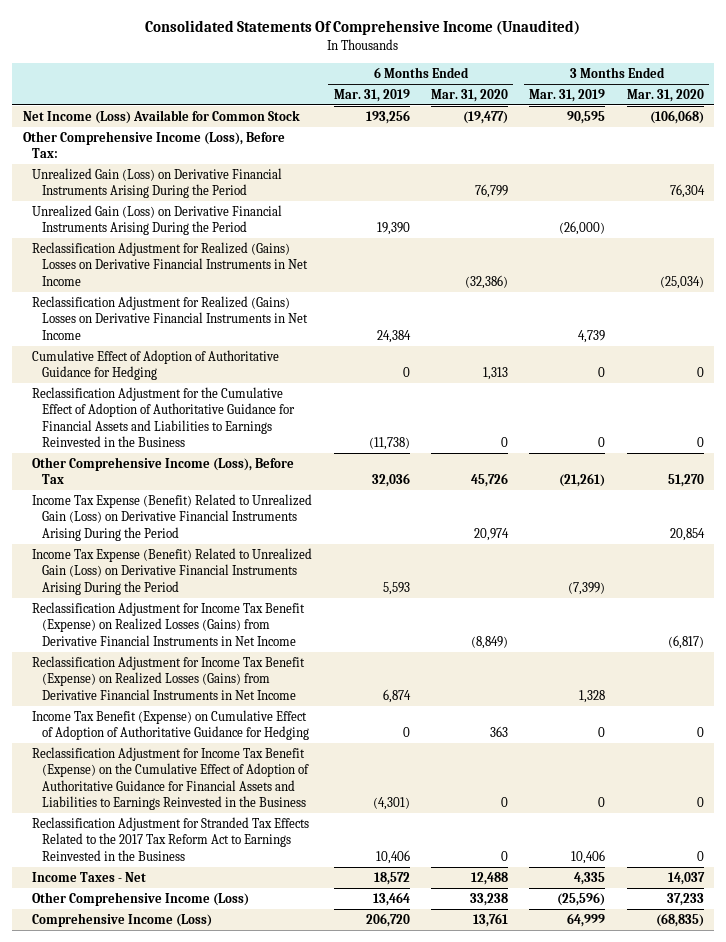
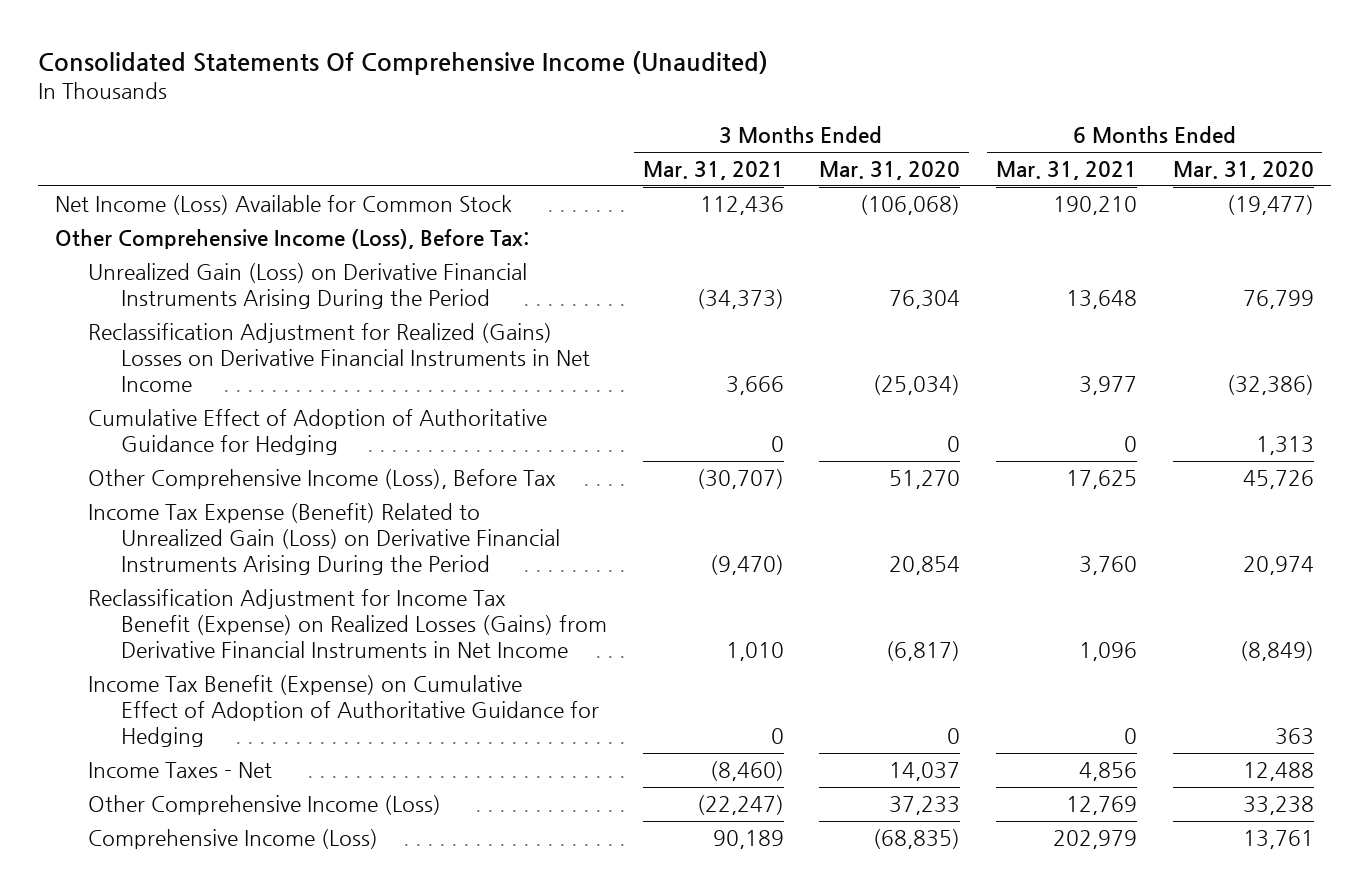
- | 6 Months Ended Mar. 31, 2019 | 6 Months Ended Mar. 31, 2020 | 3 Months Ended Mar. 31, 2019 | 3 Months Ended Mar. 31, 2020
+ | 3 Months Ended Mar. 31, 2021 | 3 Months Ended Mar. 31, 2020 | 6 Months Ended Mar. 31, 2021 | 6 Months Ended Mar. 31, 2020
- Unrealized Gain (Loss) on Derivative Financial Instruments Arising During the Period | 19,390 | | (26,000) |
- Reclassification Adjustment for Realized (Gains) Losses on Derivative Financial Instruments in Net Income | 24,384 | | 4,739 |
- Reclassification Adjustment for the Cumulative Effect of Adoption of Authoritative Guidance for Financial Assets and Liabilities to Earnings Reinvested in the Business | (11,738) | 0 | 0 | 0
- Income Tax Expense (Benefit) Related to Unrealized Gain (Loss) on Derivative Financial Instruments Arising During the Period | 5,593 | | (7,399) |
- Reclassification Adjustment for Income Tax Benefit (Expense) on Realized Losses (Gains) from Derivative Financial Instruments in Net Income | 6,874 | | 1,328 |
- Reclassification Adjustment for Income Tax Benefit (Expense) on the Cumulative Effect of Adoption of Authoritative Guidance for Financial Assets and Liabilities to Earnings Reinvested in the Business | (4,301) | 0 | 0 | 0
- Reclassification Adjustment for Stranded Tax Effects Related to the 2017 Tax Reform Act to Earnings Reinvested in the Business | 10,406 | 0 | 10,406 | 0

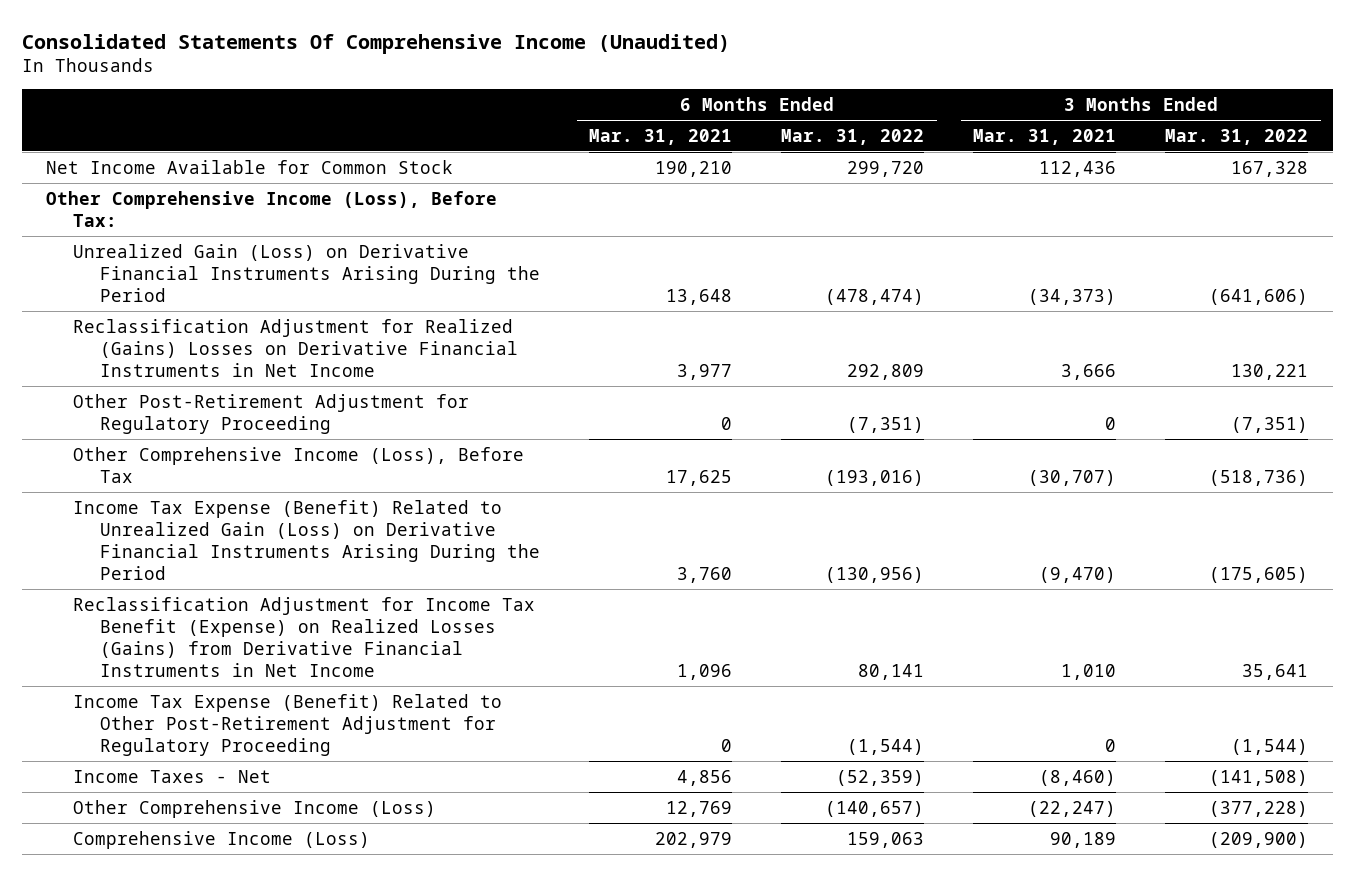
- | 3 Months Ended Mar. 31, 2021 | 3 Months Ended Mar. 31, 2020 | 6 Months Ended Mar. 31, 2021 | 6 Months Ended Mar. 31, 2020
+ | 6 Months Ended Mar. 31, 2021 | 6 Months Ended Mar. 31, 2022 | 3 Months Ended Mar. 31, 2021 | 3 Months Ended Mar. 31, 2022
- Net Income (Loss) Available for Common Stock | 112,436 | (106,068) | 190,210 | (19,477)
+ Net Income Available for Common Stock | 190,210 | 299,720 | 112,436 | 167,328
- Cumulative Effect of Adoption of Authoritative Guidance for Hedging | 0 | 0 | 0 | 1,313
+ Other Post-Retirement Adjustment for Regulatory Proceeding | 0 | (7,351) | 0 | (7,351)
- Income Tax Benefit (Expense) on Cumulative Effect of Adoption of Authoritative Guidance for Hedging | 0 | 0 | 0 | 363
+ Income Tax Expense (Benefit) Related to Other Post-Retirement Adjustment for Regulatory Proceeding | 0 | (1,544) | 0 | (1,544)

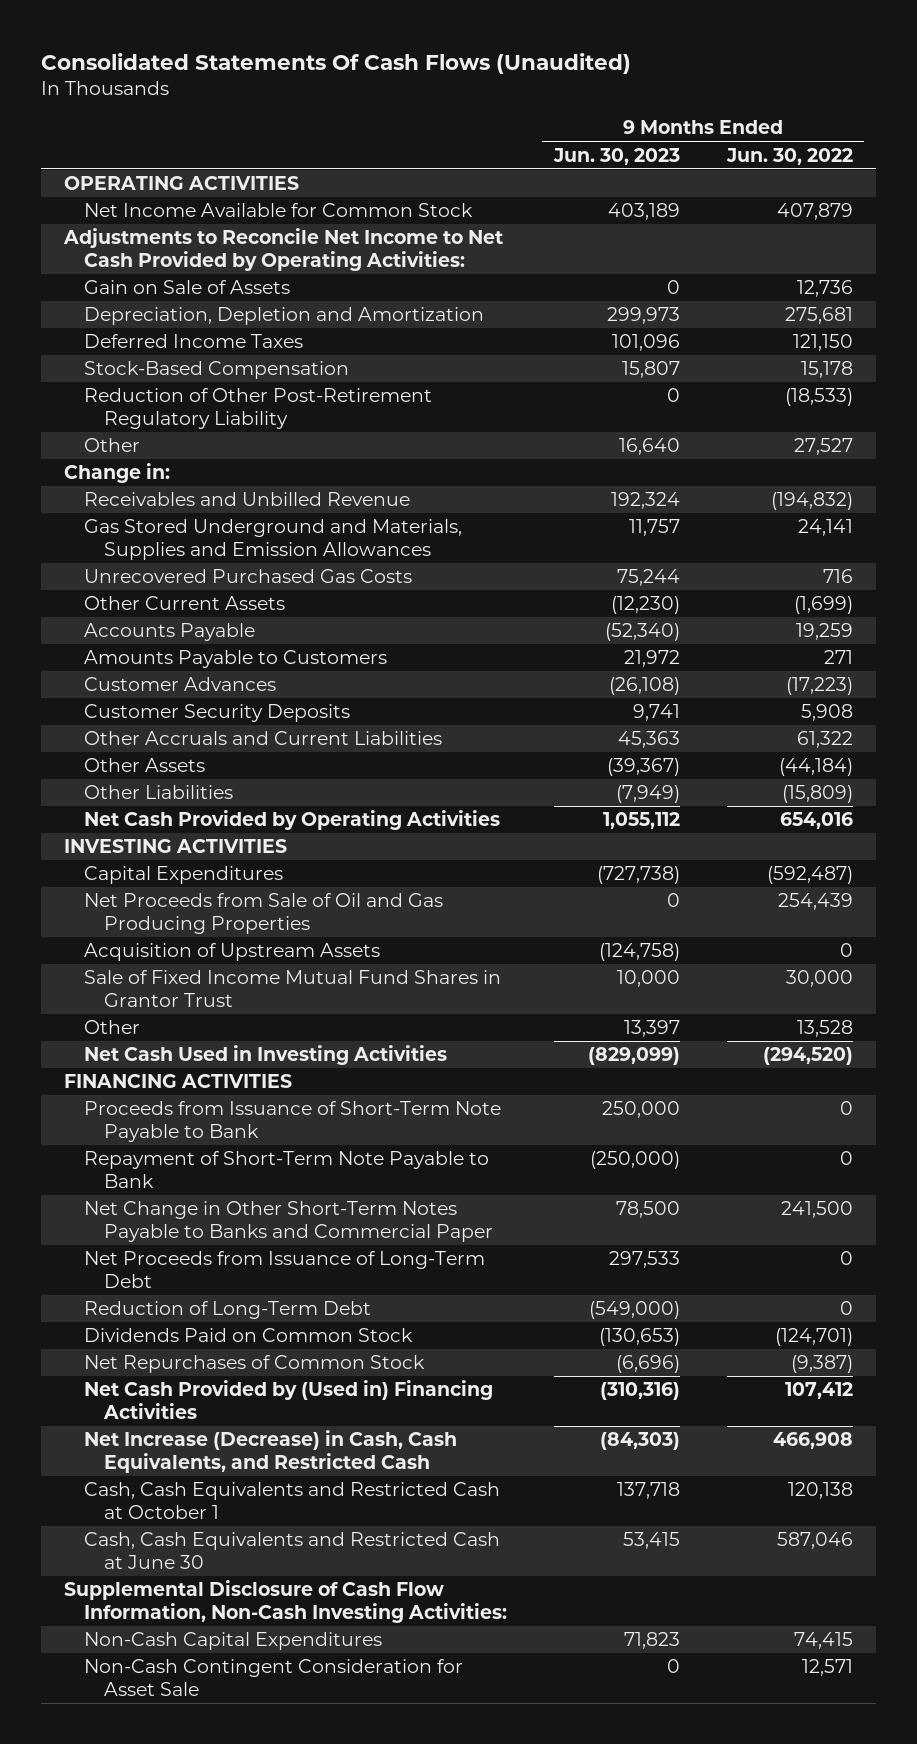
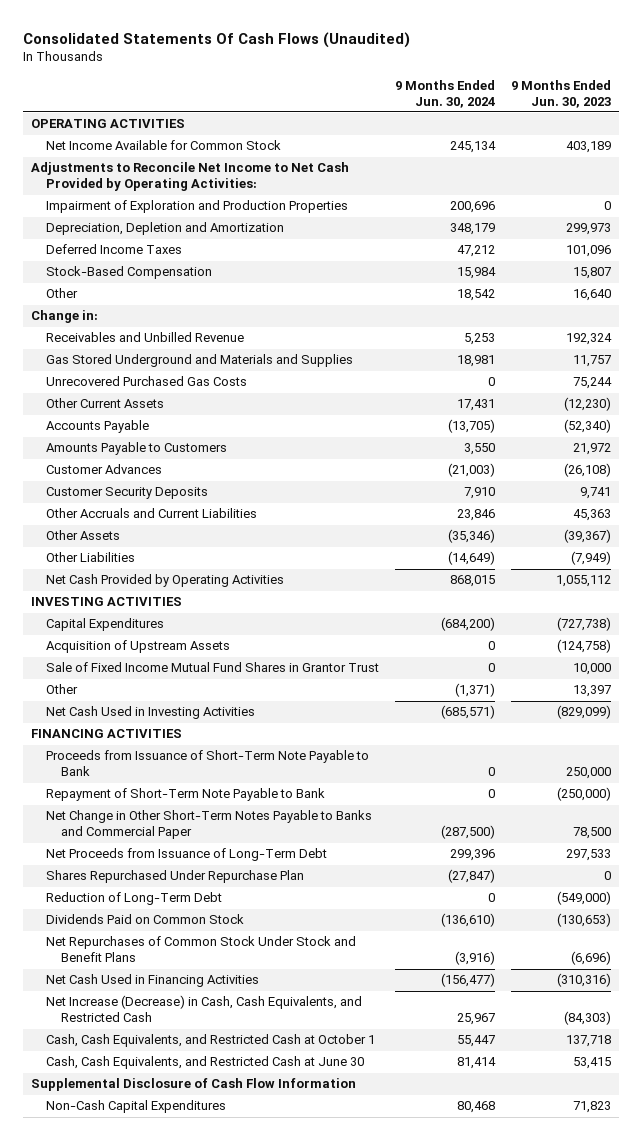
- | 9 Months Ended Jun. 30, 2023 | 9 Months Ended Jun. 30, 2022
+ | 9 Months Ended Jun. 30, 2024 | 9 Months Ended Jun. 30, 2023
- Gain on Sale of Assets | 0 | 12,736
+ Impairment of Exploration and Production Properties | 200,696 | 0
- Reduction of Other Post-Retirement Regulatory Liability | 0 | (18,533)
- Gas Stored Underground and Materials, Supplies and Emission Allowances | 11,757 | 24,141
+ Gas Stored Underground and Materials and Supplies | 18,981 | 11,757
- Net Proceeds from Sale of Oil and Gas Producing Properties | 0 | 254,439
+ Shares Repurchased Under Repurchase Plan | (27,847) | 0
- Net Repurchases of Common Stock | (6,696) | (9,387)
- Net Cash Provided by (Used in) Financing Activities | (310,316) | 107,412
+ Net Repurchases of Common Stock Under Stock and Benefit Plans | (3,916) | (6,696)
+ Net Cash Used in Financing Activities | (156,477) | (310,316)
- Cash, Cash Equivalents and Restricted Cash at October 1 | 137,718 | 120,138
- Cash, Cash Equivalents and Restricted Cash at June 30 | 53,415 | 587,046
- Supplemental Disclosure of Cash Flow Information, Non-Cash Investing Activities:
+ Cash, Cash Equivalents, and Restricted Cash at October 1 | 55,447 | 137,718
+ Cash, Cash Equivalents, and Restricted Cash at June 30 | 81,414 | 53,415
+ Supplemental Disclosure of Cash Flow Information
- Non-Cash Contingent Consideration for Asset Sale | 0 | 12,571

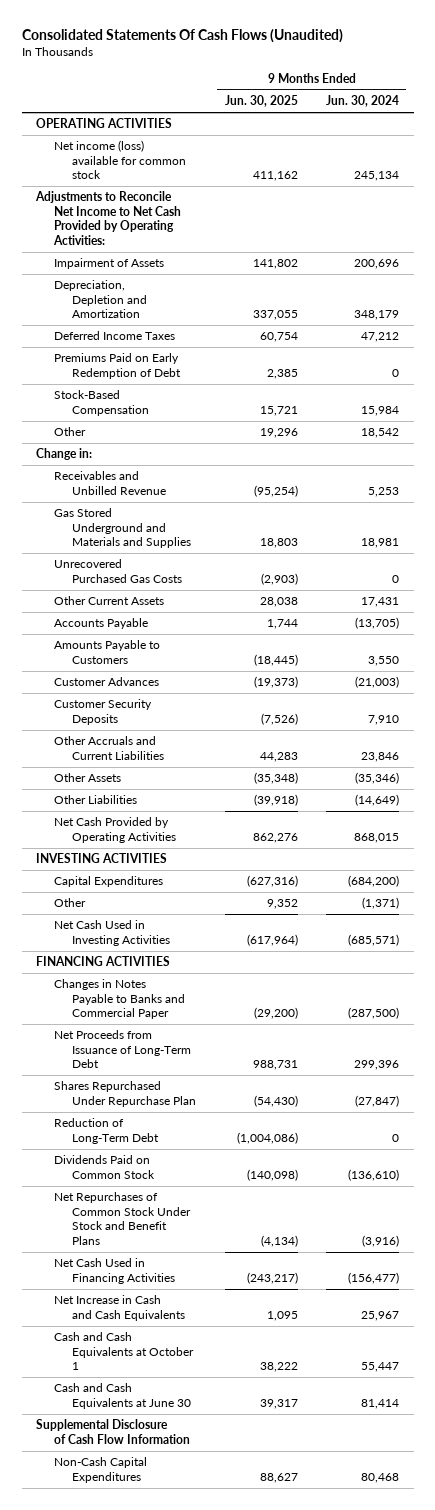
- | 9 Months Ended Jun. 30, 2024 | 9 Months Ended Jun. 30, 2023
+ | 9 Months Ended Jun. 30, 2025 | 9 Months Ended Jun. 30, 2024
- Net Income Available for Common Stock | 245,134 | 403,189
+ Net income (loss) available for common stock | 411,162 | 245,134
- Impairment of Exploration and Production Properties | 200,696 | 0
+ Impairment of Assets | 141,802 | 200,696
+ Premiums Paid on Early Redemption of Debt | 2,385 | 0
- Acquisition of Upstream Assets | 0 | (124,758)
- Sale of Fixed Income Mutual Fund Shares in Grantor Trust | 0 | 10,000
- Proceeds from Issuance of Short-Term Note Payable to Bank | 0 | 250,000
- Repayment of Short-Term Note Payable to Bank | 0 | (250,000)
- Net Change in Other Short-Term Notes Payable to Banks and Commercial Paper | (287,500) | 78,500
+ Changes in Notes Payable to Banks and Commercial Paper | (29,200) | (287,500)
- Net Increase (Decrease) in Cash, Cash Equivalents, and Restricted Cash | 25,967 | (84,303)
- Cash, Cash Equivalents, and Restricted Cash at October 1 | 55,447 | 137,718
- Cash, Cash Equivalents, and Restricted Cash at June 30 | 81,414 | 53,415
+ Net Increase in Cash and Cash Equivalents | 1,095 | 25,967
+ Cash and Cash Equivalents at October 1 | 38,222 | 55,447
+ Cash and Cash Equivalents at June 30 | 39,317 | 81,414

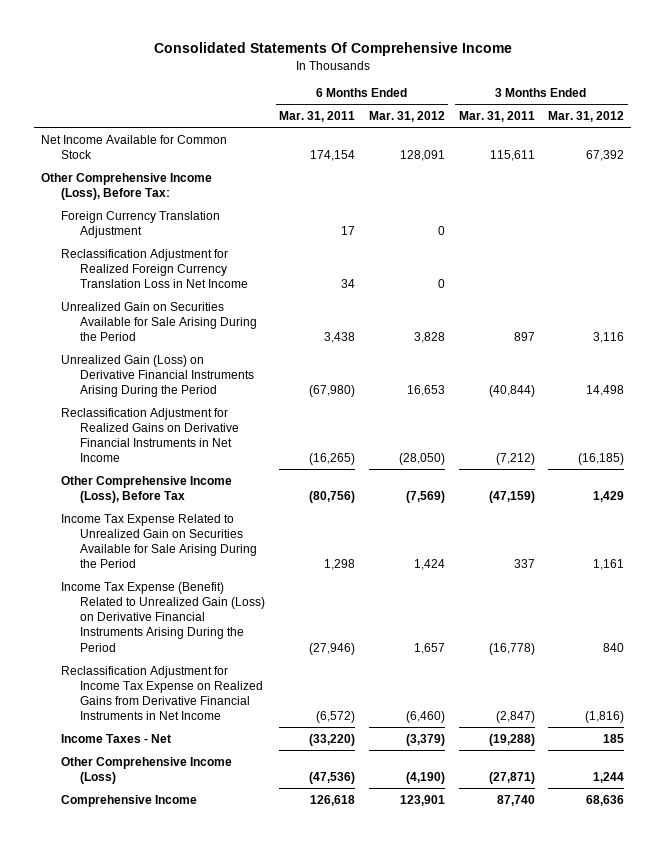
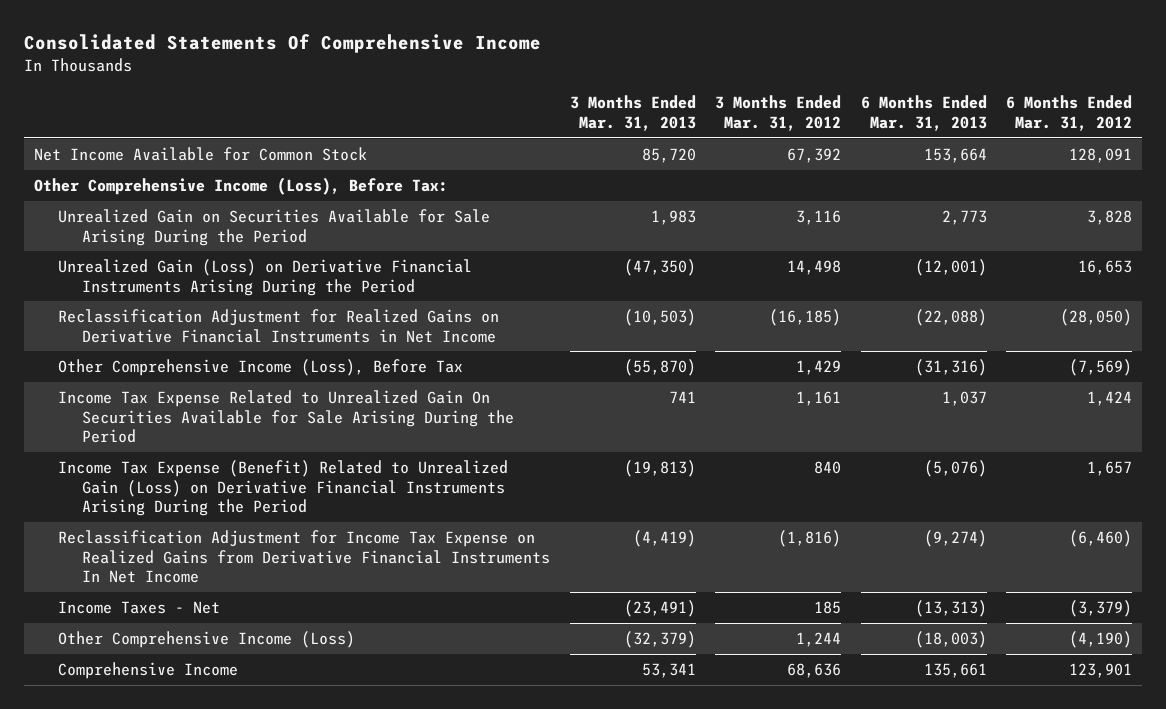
- | 6 Months Ended Mar. 31, 2011 | 6 Months Ended Mar. 31, 2012 | 3 Months Ended Mar. 31, 2011 | 3 Months Ended Mar. 31, 2012
+ | 3 Months Ended Mar. 31, 2013 | 3 Months Ended Mar. 31, 2012 | 6 Months Ended Mar. 31, 2013 | 6 Months Ended Mar. 31, 2012
- Foreign Currency Translation Adjustment | 17 | 0 | |
- Reclassification Adjustment for Realized Foreign Currency Translation Loss in Net Income | 34 | 0 | |
- Income Tax Expense Related to Unrealized Gain on Securities Available for Sale Arising During the Period | 1,298 | 1,424 | 337 | 1,161
+ Income Tax Expense Related to Unrealized Gain On Securities Available for Sale Arising During the Period | 741 | 1,161 | 1,037 | 1,424
- Reclassification Adjustment for Income Tax Expense on Realized Gains from Derivative Financial Instruments in Net Income | (6,572) | (6,460) | (2,847) | (1,816)
+ Reclassification Adjustment for Income Tax Expense on Realized Gains from Derivative Financial Instruments In Net Income | (4,419) | (1,816) | (9,274) | (6,460)

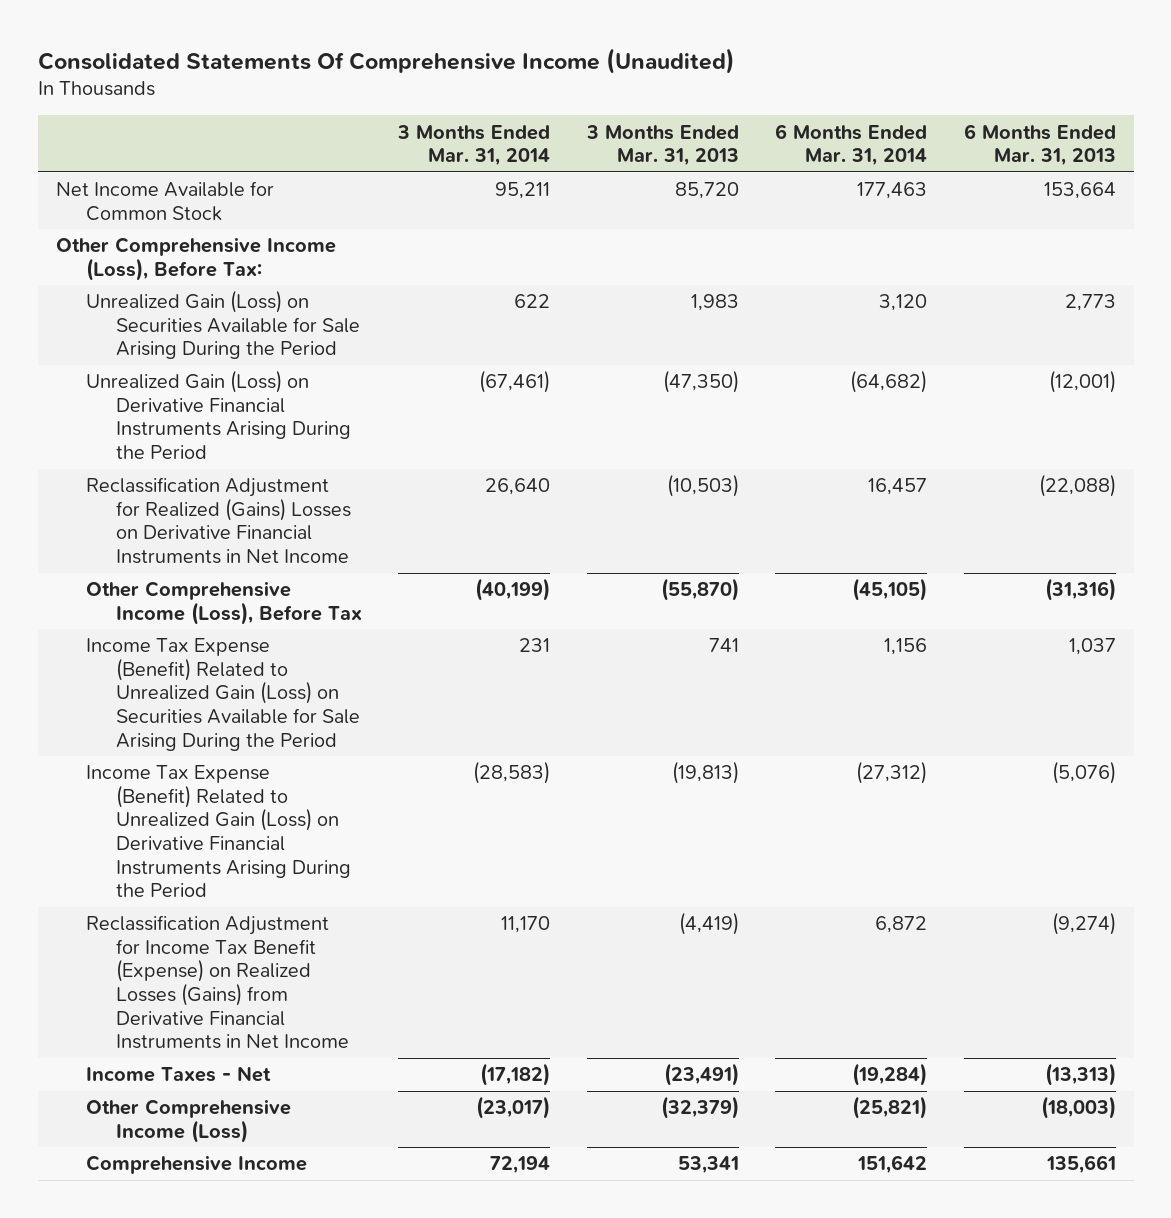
- Consolidated Statements Of Comprehensive Income
+ Consolidated Statements Of Comprehensive Income (Unaudited)
- | 3 Months Ended Mar. 31, 2013 | 3 Months Ended Mar. 31, 2012 | 6 Months Ended Mar. 31, 2013 | 6 Months Ended Mar. 31, 2012
+ | 3 Months Ended Mar. 31, 2014 | 3 Months Ended Mar. 31, 2013 | 6 Months Ended Mar. 31, 2014 | 6 Months Ended Mar. 31, 2013
- Unrealized Gain on Securities Available for Sale Arising During the Period | 1,983 | 3,116 | 2,773 | 3,828
+ Unrealized Gain (Loss) on Securities Available for Sale Arising During the Period | 622 | 1,983 | 3,120 | 2,773
- Reclassification Adjustment for Realized Gains on Derivative Financial Instruments in Net Income | (10,503) | (16,185) | (22,088) | (28,050)
+ Reclassification Adjustment for Realized (Gains) Losses on Derivative Financial Instruments in Net Income | 26,640 | (10,503) | 16,457 | (22,088)
- Income Tax Expense Related to Unrealized Gain On Securities Available for Sale Arising During the Period | 741 | 1,161 | 1,037 | 1,424
+ Income Tax Expense (Benefit) Related to Unrealized Gain (Loss) on Securities Available for Sale Arising During the Period | 231 | 741 | 1,156 | 1,037
- Reclassification Adjustment for Income Tax Expense on Realized Gains from Derivative Financial Instruments In Net Income | (4,419) | (1,816) | (9,274) | (6,460)
+ Reclassification Adjustment for Income Tax Benefit (Expense) on Realized Losses (Gains) from Derivative Financial Instruments in Net Income | 11,170 | (4,419) | 6,872 | (9,274)

